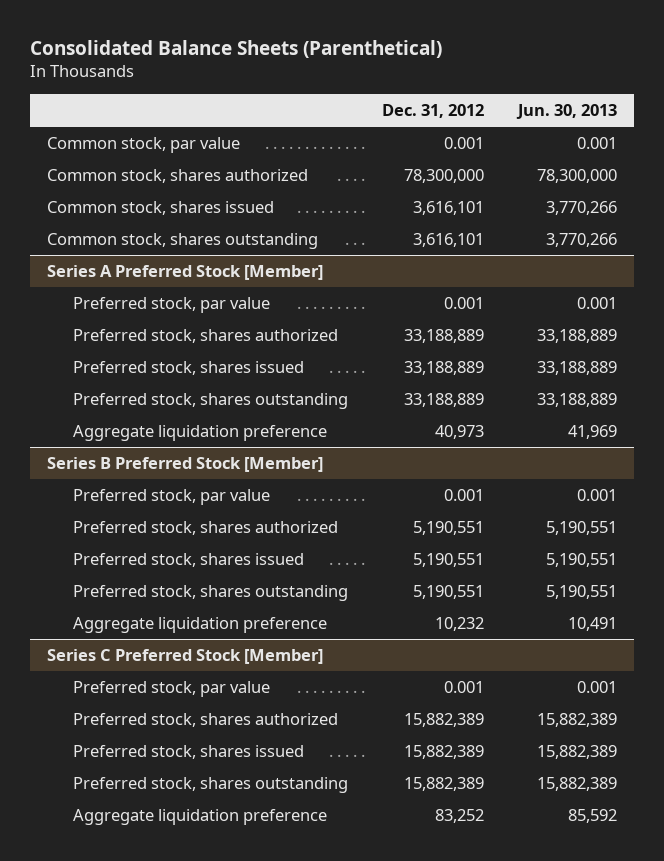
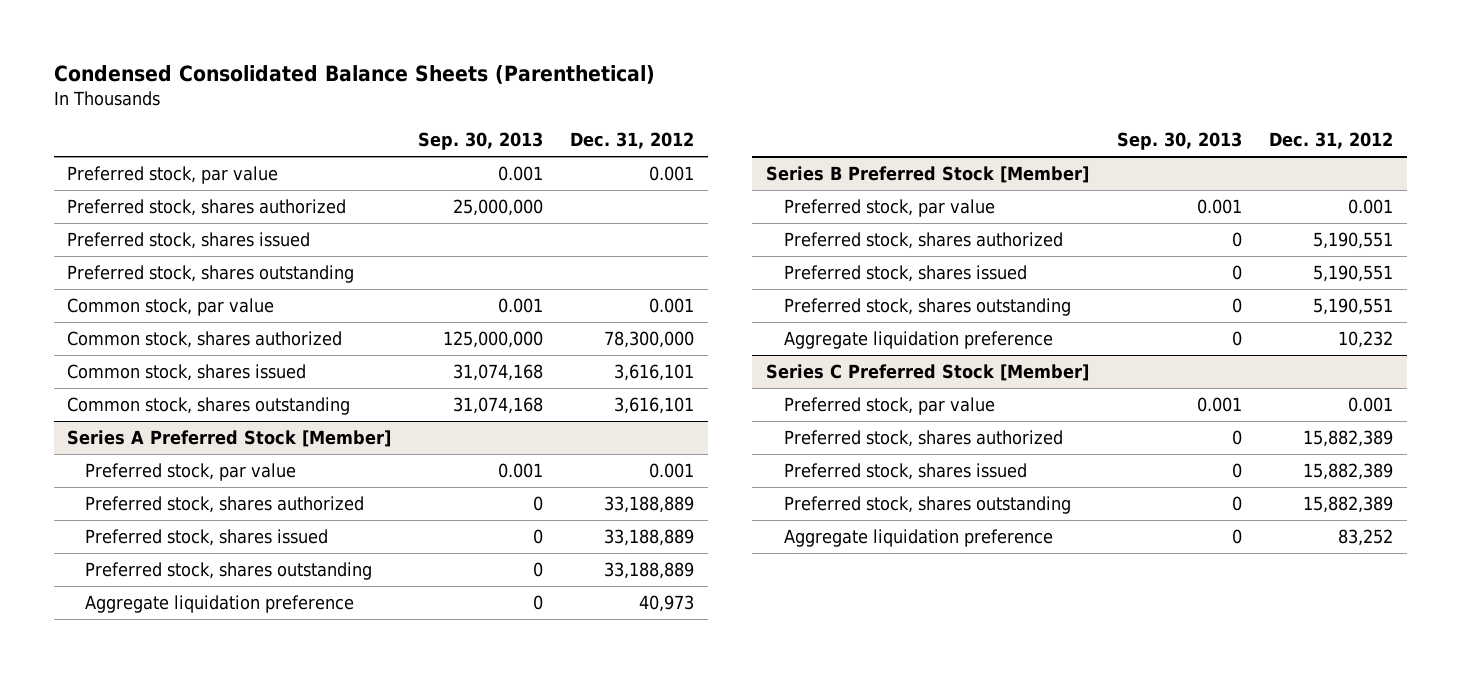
- Consolidated Balance Sheets (Parenthetical)
+ Condensed Consolidated Balance Sheets (Parenthetical)
- | Dec. 31, 2012 | Jun. 30, 2013
+ | Sep. 30, 2013 | Dec. 31, 2012
+ Preferred stock, par value | 0.001 | 0.001
+ Preferred stock, shares authorized | 25,000,000 |
+ Preferred stock, shares issued
+ Preferred stock, shares outstanding

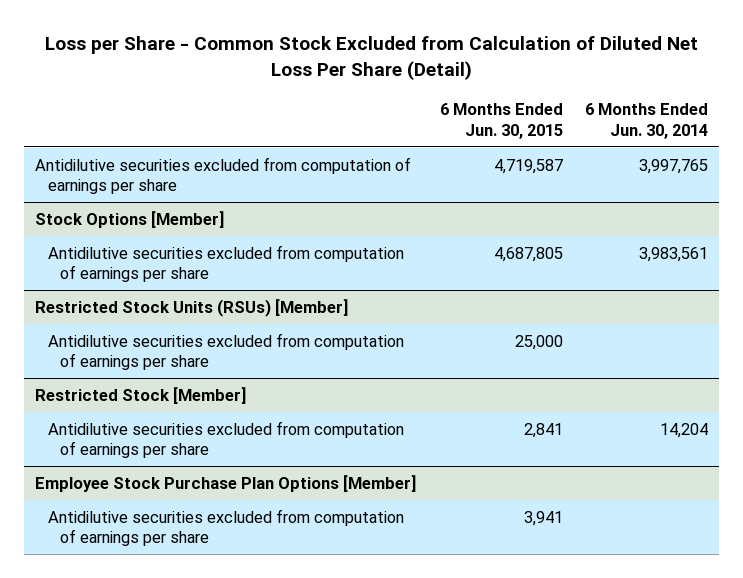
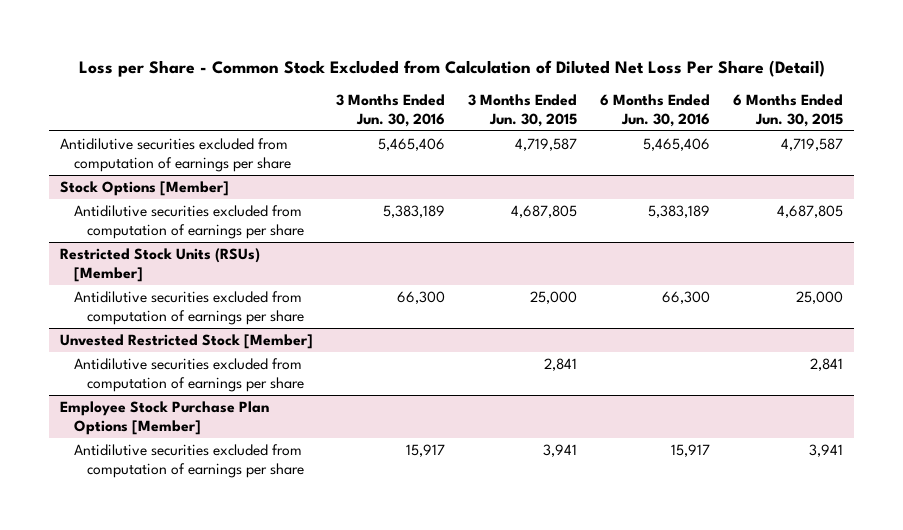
- | 6 Months Ended Jun. 30, 2015 | 6 Months Ended Jun. 30, 2014
+ | 3 Months Ended Jun. 30, 2016 | 3 Months Ended Jun. 30, 2015 | 6 Months Ended Jun. 30, 2016 | 6 Months Ended Jun. 30, 2015
- Restricted Stock [Member]
+ Unvested Restricted Stock [Member]

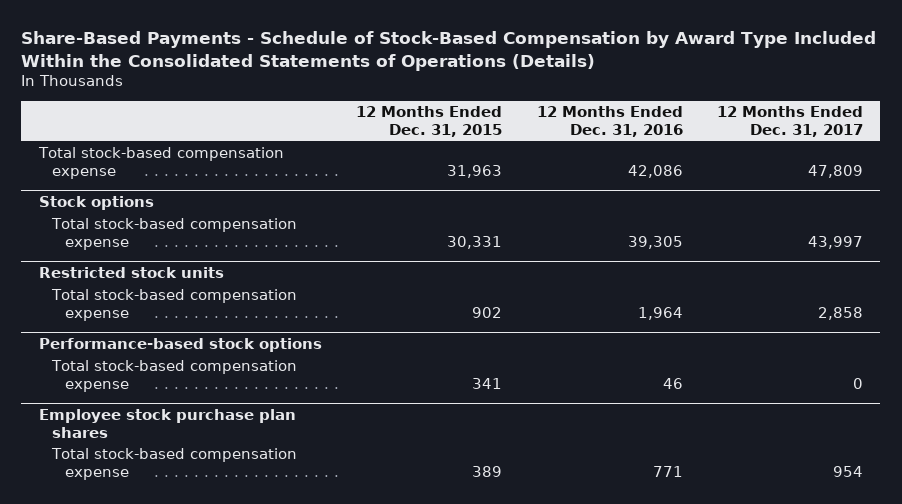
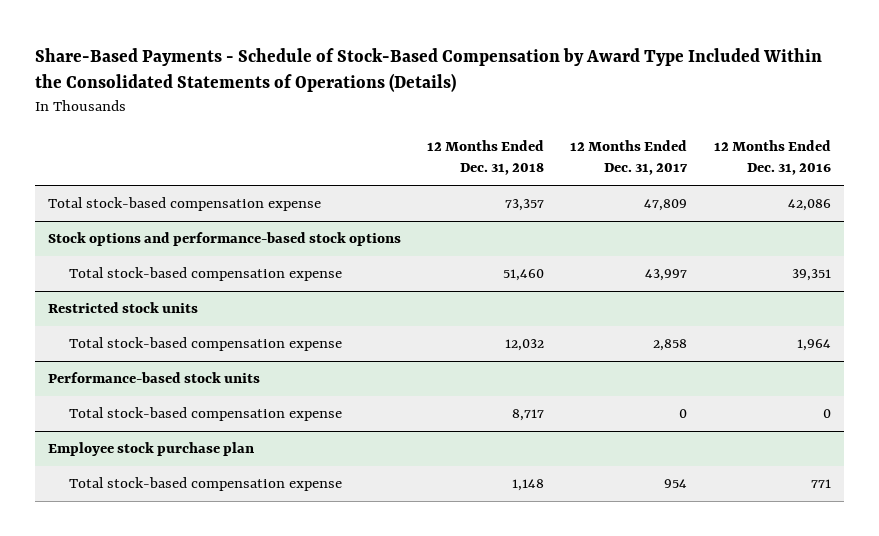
- | 12 Months Ended Dec. 31, 2015 | 12 Months Ended Dec. 31, 2016 | 12 Months Ended Dec. 31, 2017
+ | 12 Months Ended Dec. 31, 2018 | 12 Months Ended Dec. 31, 2017 | 12 Months Ended Dec. 31, 2016
- Stock options
- Total stock-based compensation expense | 30,331 | 39,305 | 43,997
+ Stock options and performance-based stock options
+ Total stock-based compensation expense | 51,460 | 43,997 | 39,351
- Performance-based stock options
- Total stock-based compensation expense | 341 | 46 | 0
- Employee stock purchase plan shares
+ Performance-based stock units
+ Total stock-based compensation expense | 8,717 | 0 | 0
+ Employee stock purchase plan

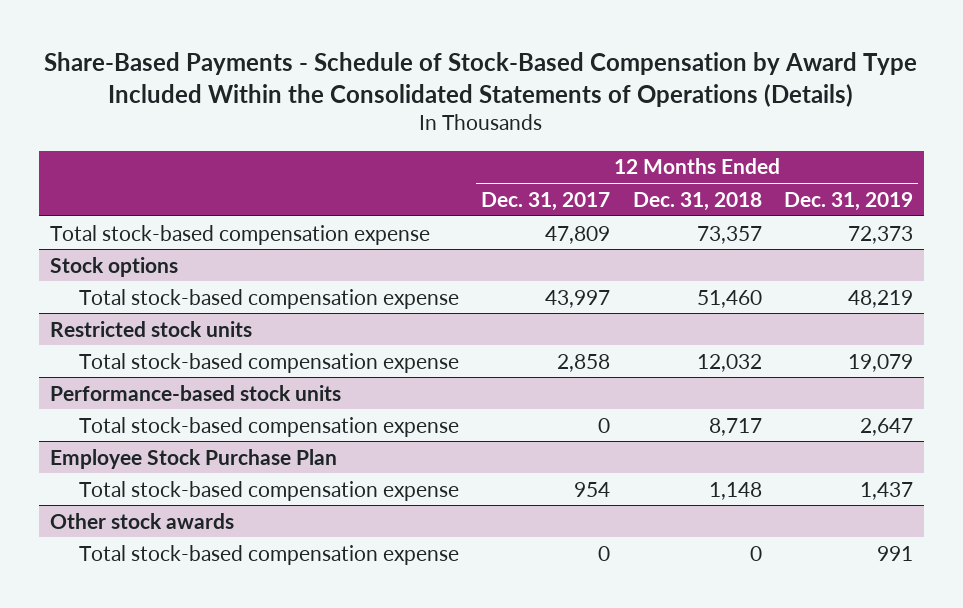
- | 12 Months Ended Dec. 31, 2018 | 12 Months Ended Dec. 31, 2017 | 12 Months Ended Dec. 31, 2016
+ | 12 Months Ended Dec. 31, 2017 | 12 Months Ended Dec. 31, 2018 | 12 Months Ended Dec. 31, 2019
- Stock options and performance-based stock options
+ Stock options
- Employee stock purchase plan
+ Employee Stock Purchase Plan
+ Other stock awards
+ Total stock-based compensation expense | 0 | 0 | 991

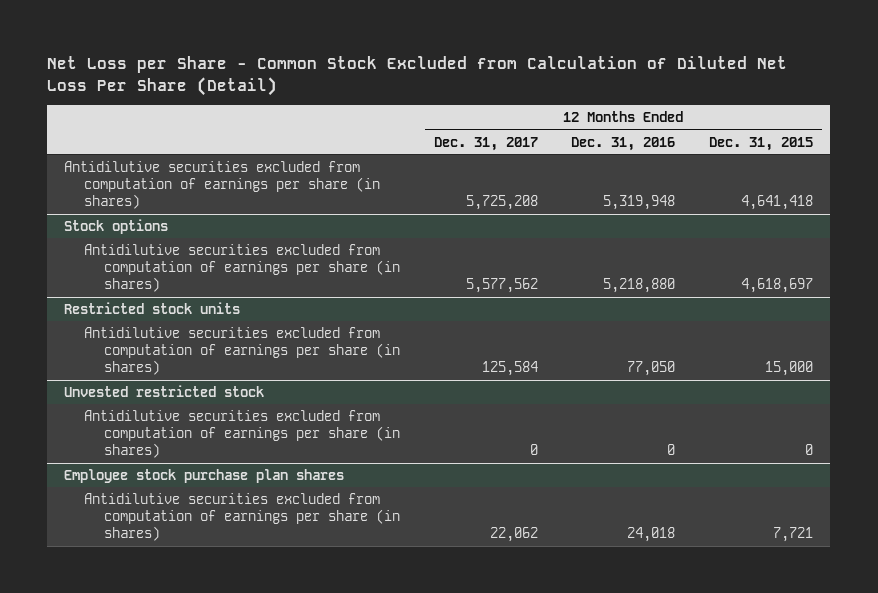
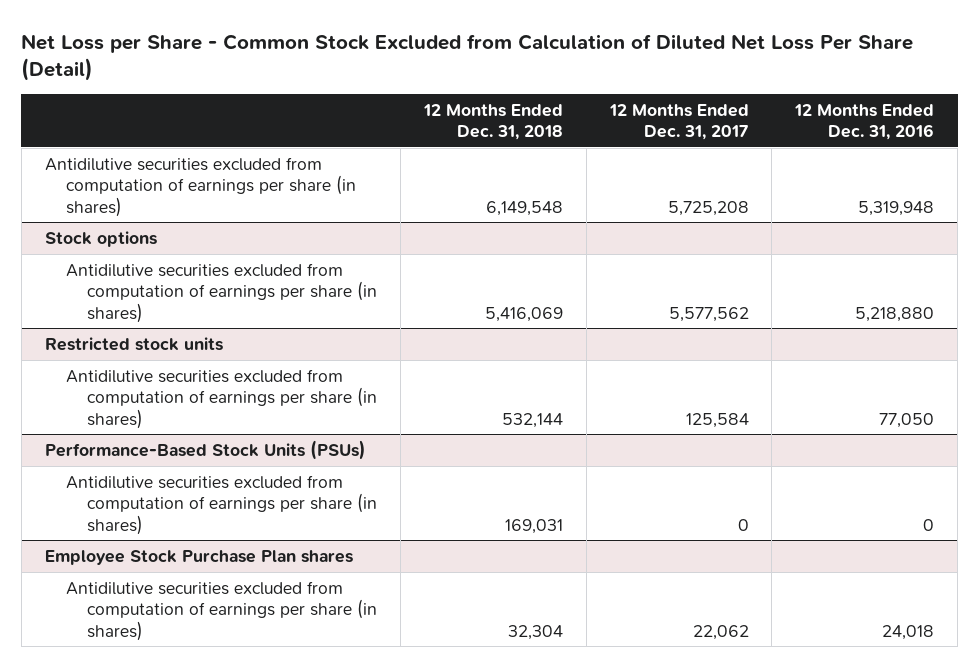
- | 12 Months Ended Dec. 31, 2017 | 12 Months Ended Dec. 31, 2016 | 12 Months Ended Dec. 31, 2015
+ | 12 Months Ended Dec. 31, 2018 | 12 Months Ended Dec. 31, 2017 | 12 Months Ended Dec. 31, 2016
- Unvested restricted stock
+ Performance-Based Stock Units (PSUs)
- Employee stock purchase plan shares
+ Employee Stock Purchase Plan shares

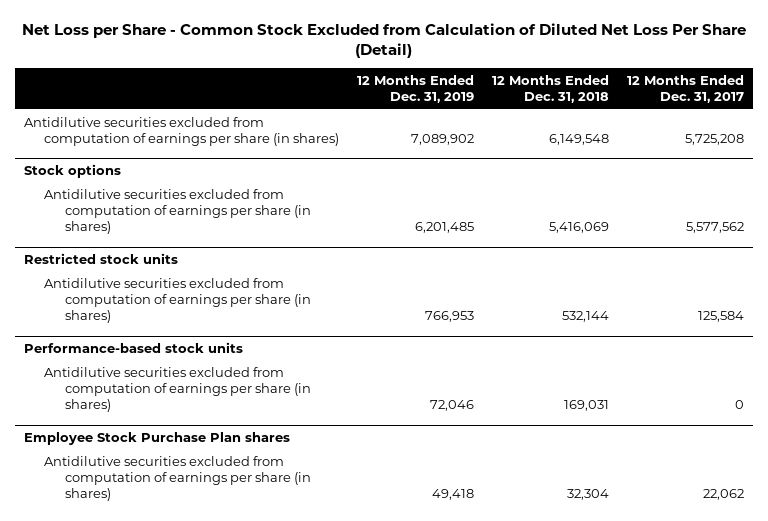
- | 12 Months Ended Dec. 31, 2018 | 12 Months Ended Dec. 31, 2017 | 12 Months Ended Dec. 31, 2016
+ | 12 Months Ended Dec. 31, 2019 | 12 Months Ended Dec. 31, 2018 | 12 Months Ended Dec. 31, 2017
- Performance-Based Stock Units (PSUs)
+ Performance-based stock units

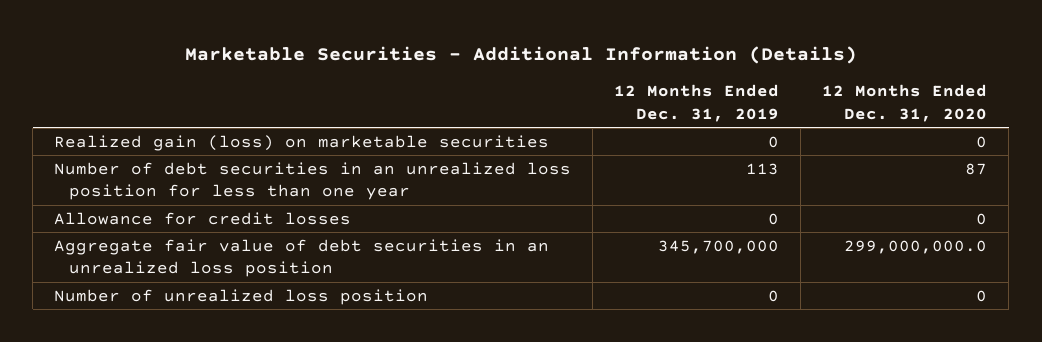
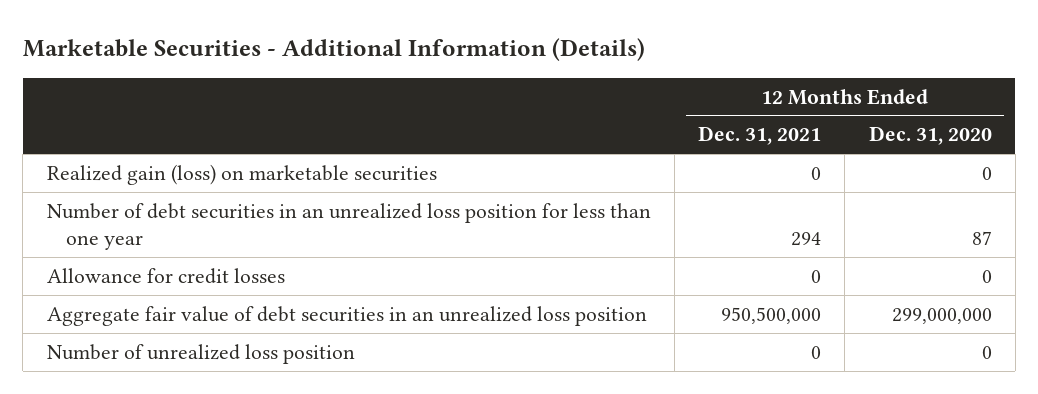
- | 12 Months Ended Dec. 31, 2019 | 12 Months Ended Dec. 31, 2020
+ | 12 Months Ended Dec. 31, 2021 | 12 Months Ended Dec. 31, 2020
- Aggregate fair value of debt securities in an unrealized loss position | 345,700,000 | 299,000,000.0
+ Aggregate fair value of debt securities in an unrealized loss position | 950,500,000 | 299,000,000

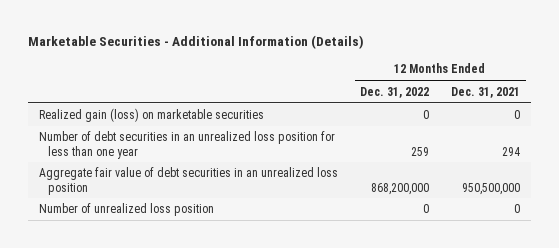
- | 12 Months Ended Dec. 31, 2021 | 12 Months Ended Dec. 31, 2020
+ | 12 Months Ended Dec. 31, 2022 | 12 Months Ended Dec. 31, 2021
- Allowance for credit losses | 0 | 0

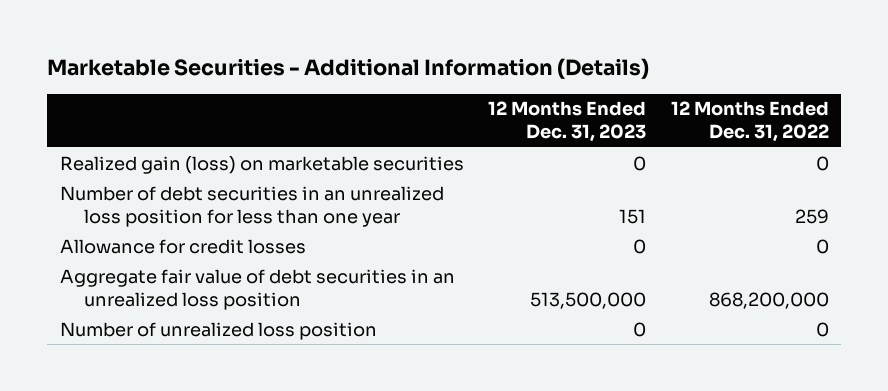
- | 12 Months Ended Dec. 31, 2022 | 12 Months Ended Dec. 31, 2021
+ | 12 Months Ended Dec. 31, 2023 | 12 Months Ended Dec. 31, 2022
+ Allowance for credit losses | 0 | 0

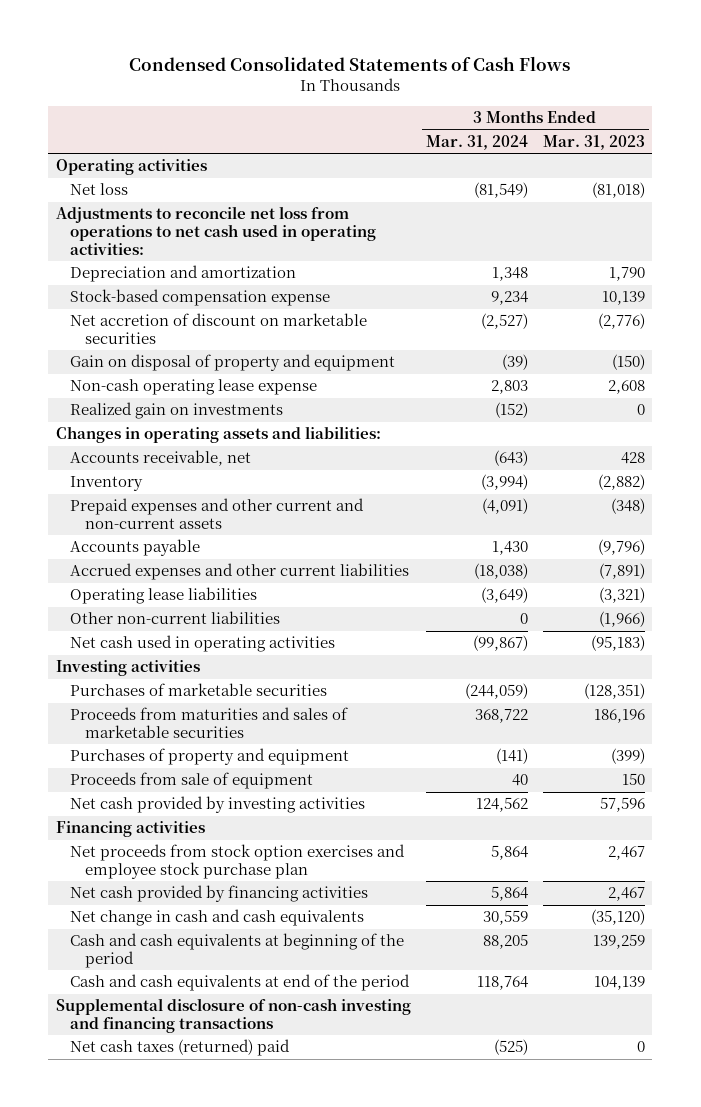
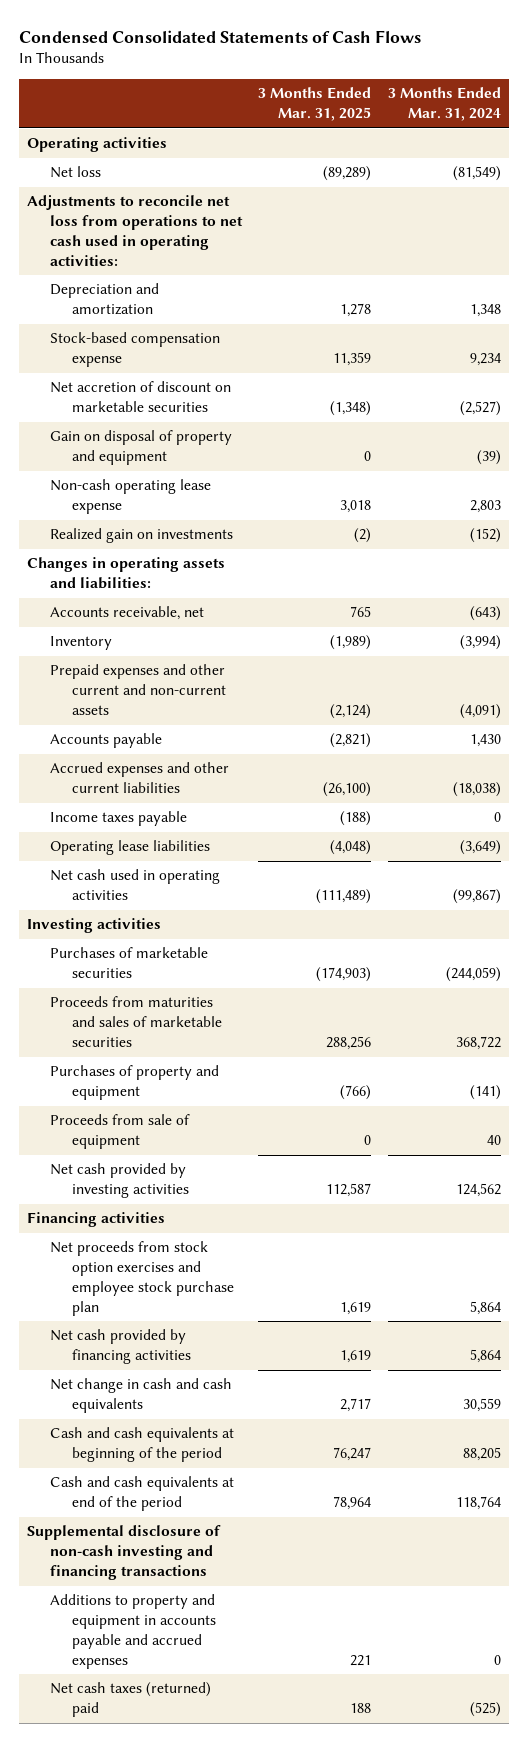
- | 3 Months Ended Mar. 31, 2024 | 3 Months Ended Mar. 31, 2023
+ | 3 Months Ended Mar. 31, 2025 | 3 Months Ended Mar. 31, 2024
+ Income taxes payable | (188) | 0
- Other non-current liabilities | 0 | (1,966)
+ Additions to property and equipment in accounts payable and accrued expenses | 221 | 0

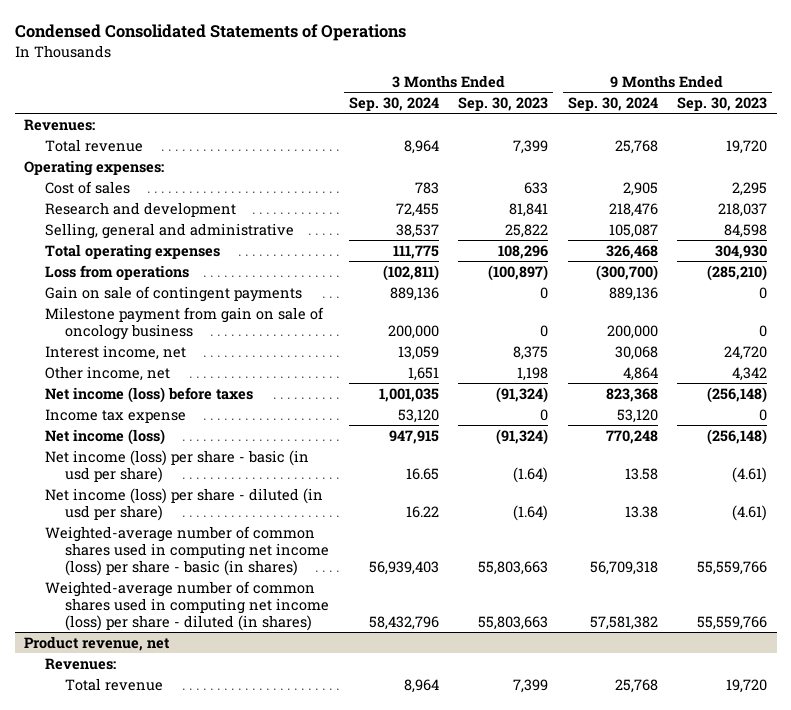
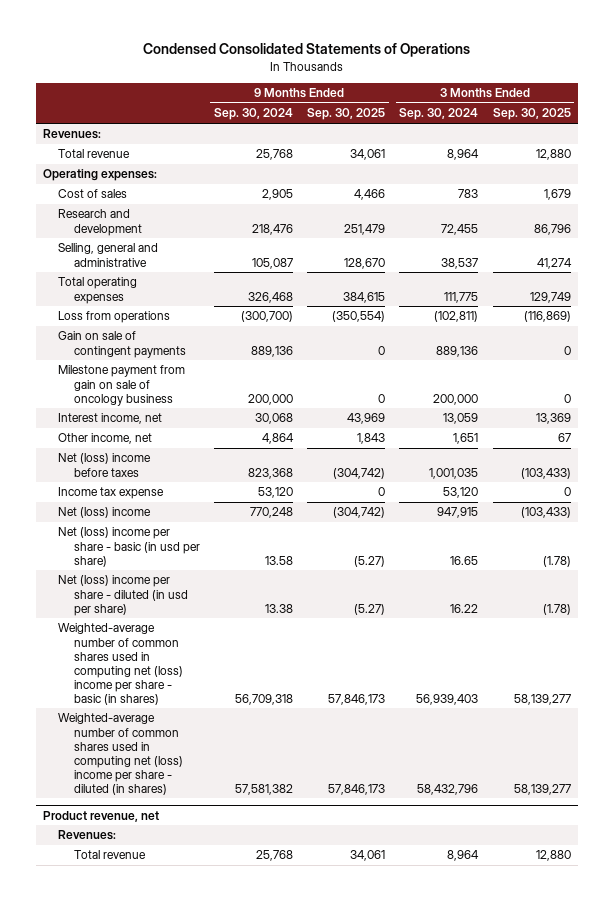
- | 3 Months Ended Sep. 30, 2024 | 3 Months Ended Sep. 30, 2023 | 9 Months Ended Sep. 30, 2024 | 9 Months Ended Sep. 30, 2023
+ | 9 Months Ended Sep. 30, 2024 | 9 Months Ended Sep. 30, 2025 | 3 Months Ended Sep. 30, 2024 | 3 Months Ended Sep. 30, 2025
- Net income (loss) before taxes | 1,001,035 | (91,324) | 823,368 | (256,148)
+ Net (loss) income before taxes | 823,368 | (304,742) | 1,001,035 | (103,433)
- Net income (loss) | 947,915 | (91,324) | 770,248 | (256,148)
- Net income (loss) per share - basic (in usd per share) | 16.65 | (1.64) | 13.58 | (4.61)
- Net income (loss) per share - diluted (in usd per share) | 16.22 | (1.64) | 13.38 | (4.61)
- Weighted-average number of common shares used in computing net income (loss) per share - basic (in shares) | 56,939,403 | 55,803,663 | 56,709,318 | 55,559,766
- Weighted-average number of common shares used in computing net income (loss) per share - diluted (in shares) | 58,432,796 | 55,803,663 | 57,581,382 | 55,559,766
+ Net (loss) income | 770,248 | (304,742) | 947,915 | (103,433)
+ Net (loss) income per share - basic (in usd per share) | 13.58 | (5.27) | 16.65 | (1.78)
+ Net (loss) income per share - diluted (in usd per share) | 13.38 | (5.27) | 16.22 | (1.78)
+ Weighted-average number of common shares used in computing net (loss) income per share - basic (in shares) | 56,709,318 | 57,846,173 | 56,939,403 | 58,139,277
+ Weighted-average number of common shares used in computing net (loss) income per share - diluted (in shares) | 57,581,382 | 57,846,173 | 58,432,796 | 58,139,277

